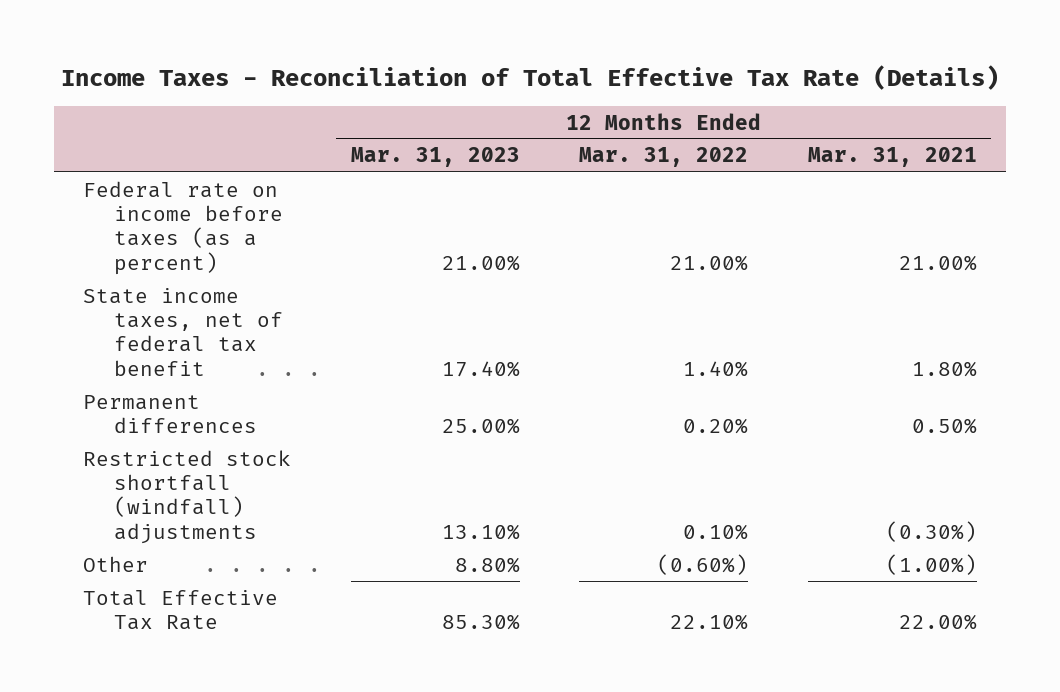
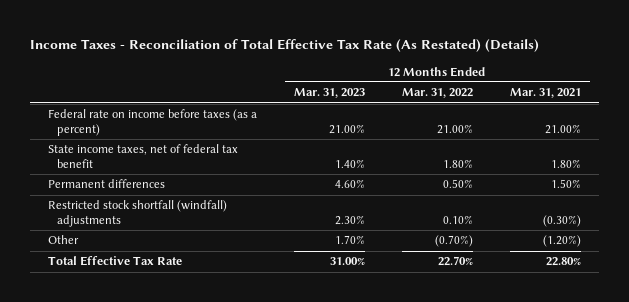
- Income Taxes - Reconciliation of Total Effective Tax Rate (Details)
+ Income Taxes - Reconciliation of Total Effective Tax Rate (As Restated) (Details)
- State income taxes, net of federal tax benefit | 17.40% | 1.40% | 1.80%
- Permanent differences | 25.00% | 0.20% | 0.50%
- Restricted stock shortfall (windfall) adjustments | 13.10% | 0.10% | (0.30%)
- Other | 8.80% | (0.60%) | (1.00%)
- Total Effective Tax Rate | 85.30% | 22.10% | 22.00%
+ State income taxes, net of federal tax benefit | 1.40% | 1.80% | 1.80%
+ Permanent differences | 4.60% | 0.50% | 1.50%
+ Restricted stock shortfall (windfall) adjustments | 2.30% | 0.10% | (0.30%)
+ Other | 1.70% | (0.70%) | (1.20%)
+ Total Effective Tax Rate | 31.00% | 22.70% | 22.80%

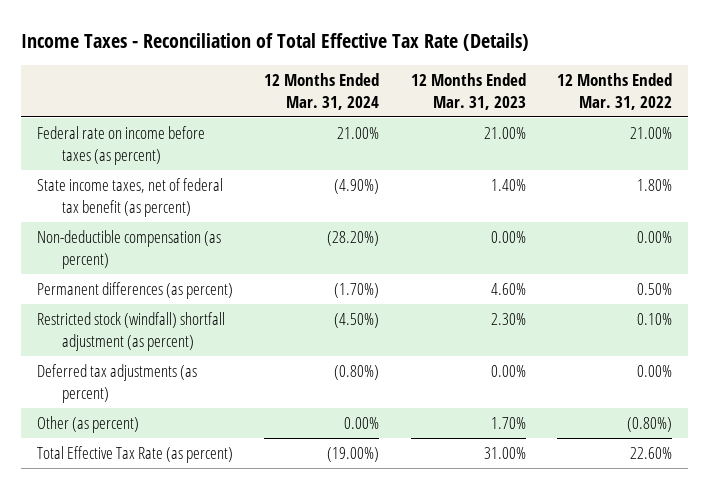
- Income Taxes - Reconciliation of Total Effective Tax Rate (As Restated) (Details)
+ Income Taxes - Reconciliation of Total Effective Tax Rate (Details)
- | 12 Months Ended Mar. 31, 2023 | 12 Months Ended Mar. 31, 2022 | 12 Months Ended Mar. 31, 2021
+ | 12 Months Ended Mar. 31, 2024 | 12 Months Ended Mar. 31, 2023 | 12 Months Ended Mar. 31, 2022
- Federal rate on income before taxes (as a percent) | 21.00% | 21.00% | 21.00%
- State income taxes, net of federal tax benefit | 1.40% | 1.80% | 1.80%
- Permanent differences | 4.60% | 0.50% | 1.50%
- Restricted stock shortfall (windfall) adjustments | 2.30% | 0.10% | (0.30%)
- Other | 1.70% | (0.70%) | (1.20%)
- Total Effective Tax Rate | 31.00% | 22.70% | 22.80%
+ Federal rate on income before taxes (as percent) | 21.00% | 21.00% | 21.00%
+ State income taxes, net of federal tax benefit (as percent) | (4.90%) | 1.40% | 1.80%
+ Non-deductible compensation (as percent) | (28.20%) | 0.00% | 0.00%
+ Permanent differences (as percent) | (1.70%) | 4.60% | 0.50%
+ Restricted stock (windfall) shortfall adjustment (as percent) | (4.50%) | 2.30% | 0.10%
+ Deferred tax adjustments (as percent) | (0.80%) | 0.00% | 0.00%
+ Other (as percent) | 0.00% | 1.70% | (0.80%)
+ Total Effective Tax Rate (as percent) | (19.00%) | 31.00% | 22.60%

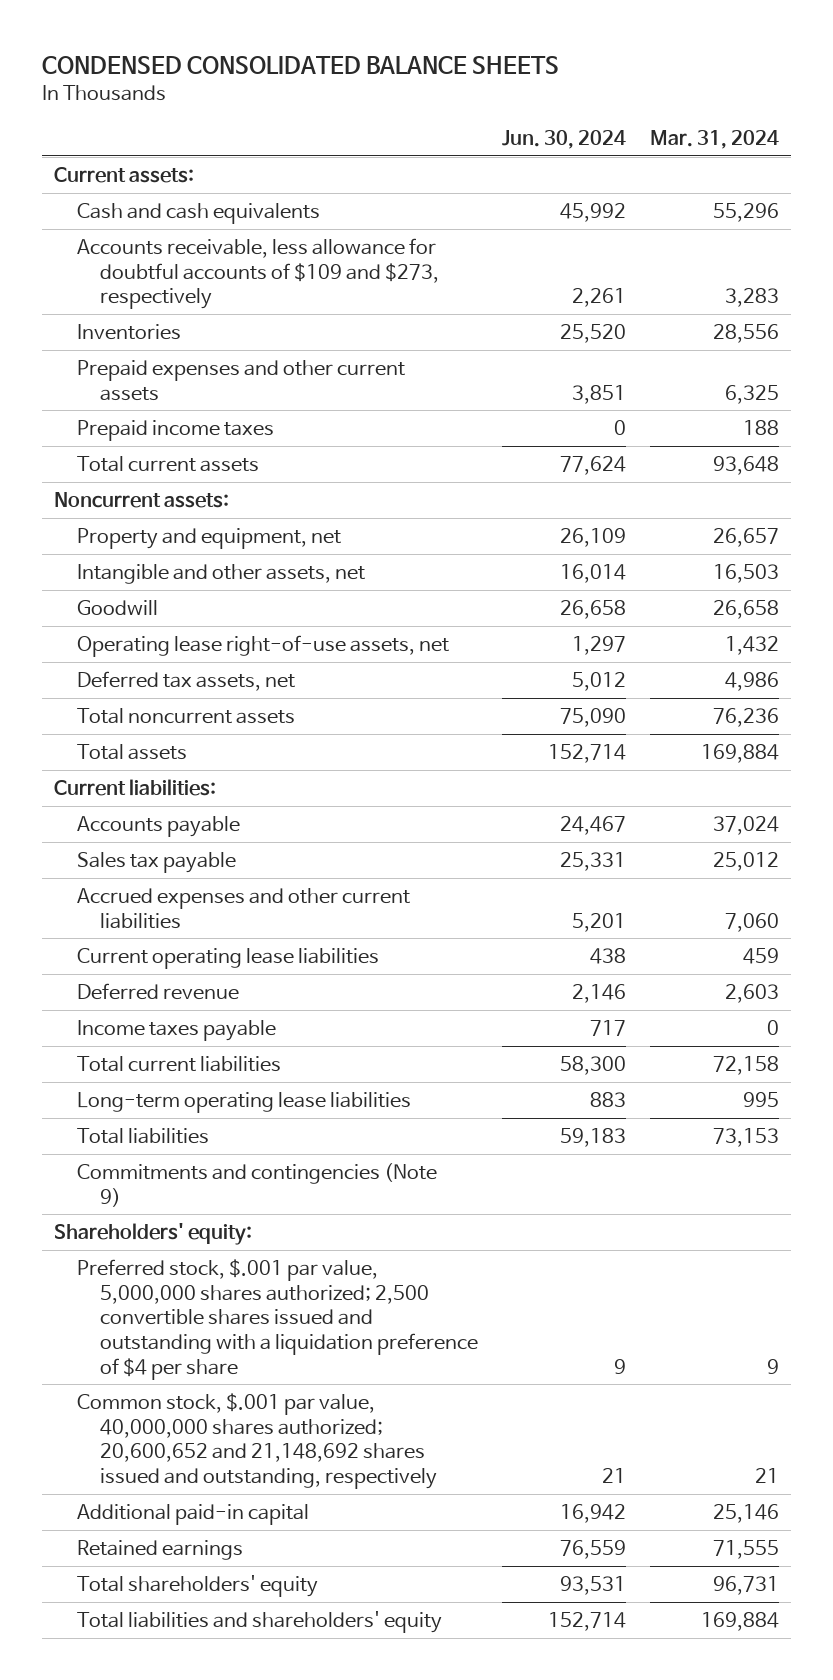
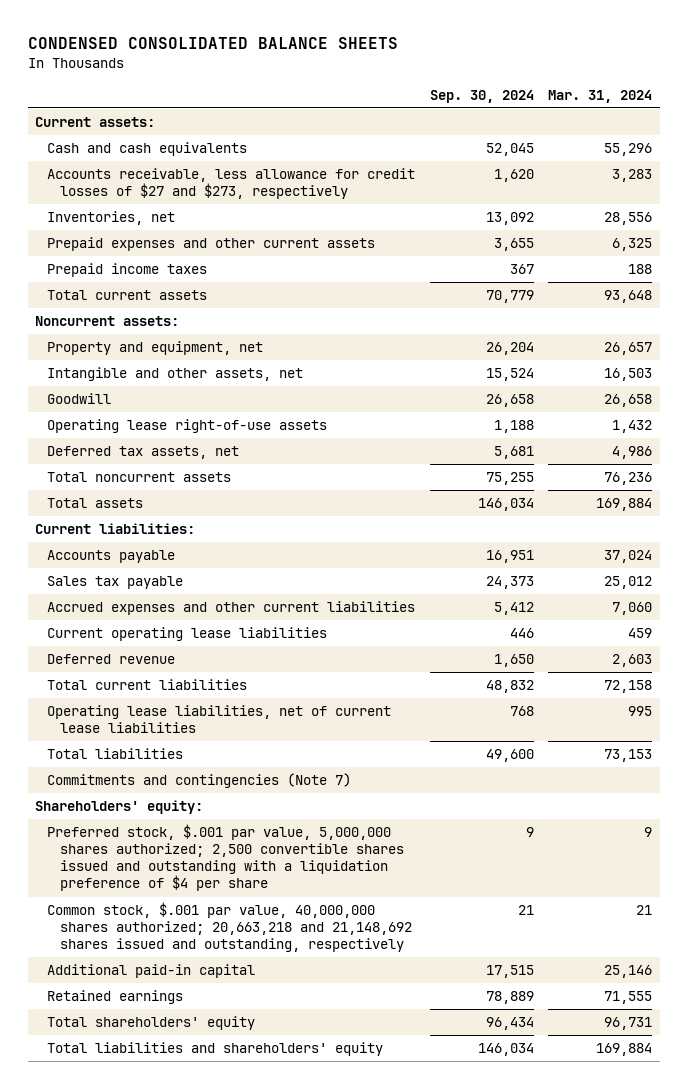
- | Jun. 30, 2024 | Mar. 31, 2024
+ | Sep. 30, 2024 | Mar. 31, 2024
- Accounts receivable, less allowance for doubtful accounts of $109 and $273, respectively | 2,261 | 3,283
- Inventories | 25,520 | 28,556
+ Accounts receivable, less allowance for credit losses of $27 and $273, respectively | 1,620 | 3,283
+ Inventories, net | 13,092 | 28,556
- Operating lease right-of-use assets, net | 1,297 | 1,432
+ Operating lease right-of-use assets | 1,188 | 1,432
- Income taxes payable | 717 | 0
- Long-term operating lease liabilities | 883 | 995
+ Operating lease liabilities, net of current lease liabilities | 768 | 995
- Commitments and contingencies (Note 9)
+ Commitments and contingencies (Note 7)
- Common stock, $.001 par value, 40,000,000 shares authorized; 20,600,652 and 21,148,692 shares issued and outstanding, respectively | 21 | 21
+ Common stock, $.001 par value, 40,000,000 shares authorized; 20,663,218 and 21,148,692 shares issued and outstanding, respectively | 21 | 21

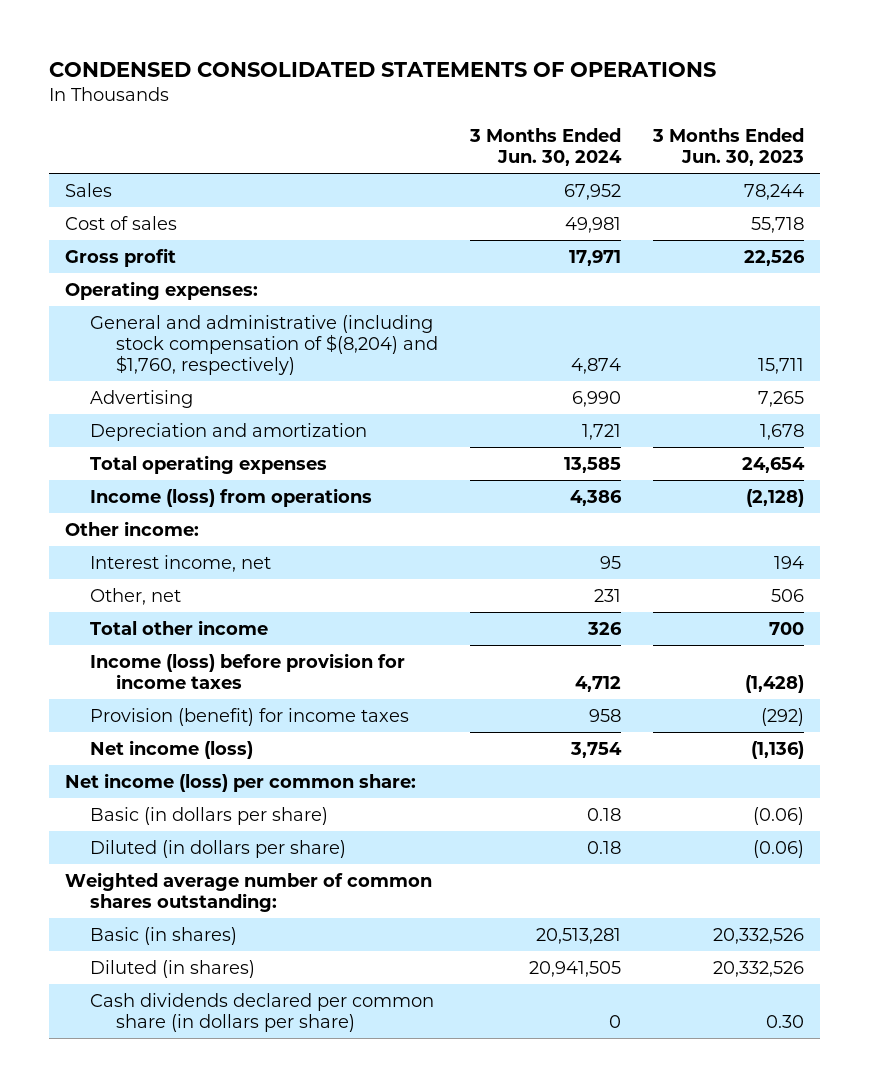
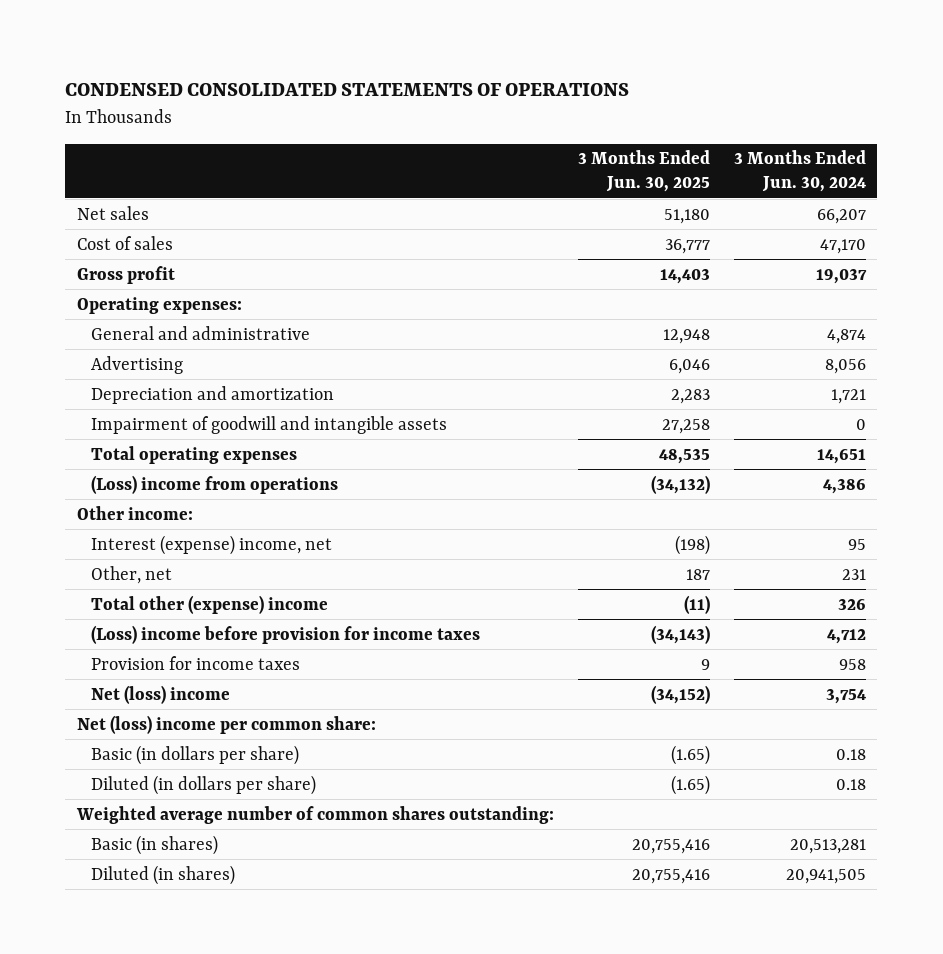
- | 3 Months Ended Jun. 30, 2024 | 3 Months Ended Jun. 30, 2023
+ | 3 Months Ended Jun. 30, 2025 | 3 Months Ended Jun. 30, 2024
- Sales | 67,952 | 78,244
- Cost of sales | 49,981 | 55,718
- Gross profit | 17,971 | 22,526
+ Net sales | 51,180 | 66,207
+ Cost of sales | 36,777 | 47,170
+ Gross profit | 14,403 | 19,037
- General and administrative (including stock compensation of $(8,204) and $1,760, respectively) | 4,874 | 15,711
- Advertising | 6,990 | 7,265
+ General and administrative | 12,948 | 4,874
+ Advertising | 6,046 | 8,056
- Total operating expenses | 13,585 | 24,654
- Income (loss) from operations | 4,386 | (2,128)
+ Impairment of goodwill and intangible assets | 27,258 | 0
+ Total operating expenses | 48,535 | 14,651
+ (Loss) income from operations | (34,132) | 4,386
- Interest income, net | 95 | 194
+ Interest (expense) income, net | (198) | 95
- Total other income | 326 | 700
- Income (loss) before provision for income taxes | 4,712 | (1,428)
- Provision (benefit) for income taxes | 958 | (292)
- Net income (loss) | 3,754 | (1,136)
- Net income (loss) per common share:
+ Total other (expense) income | (11) | 326
+ (Loss) income before provision for income taxes | (34,143) | 4,712
+ Provision for income taxes | 9 | 958
+ Net (loss) income | (34,152) | 3,754
+ Net (loss) income per common share:
- Cash dividends declared per common share (in dollars per share) | 0 | 0.30

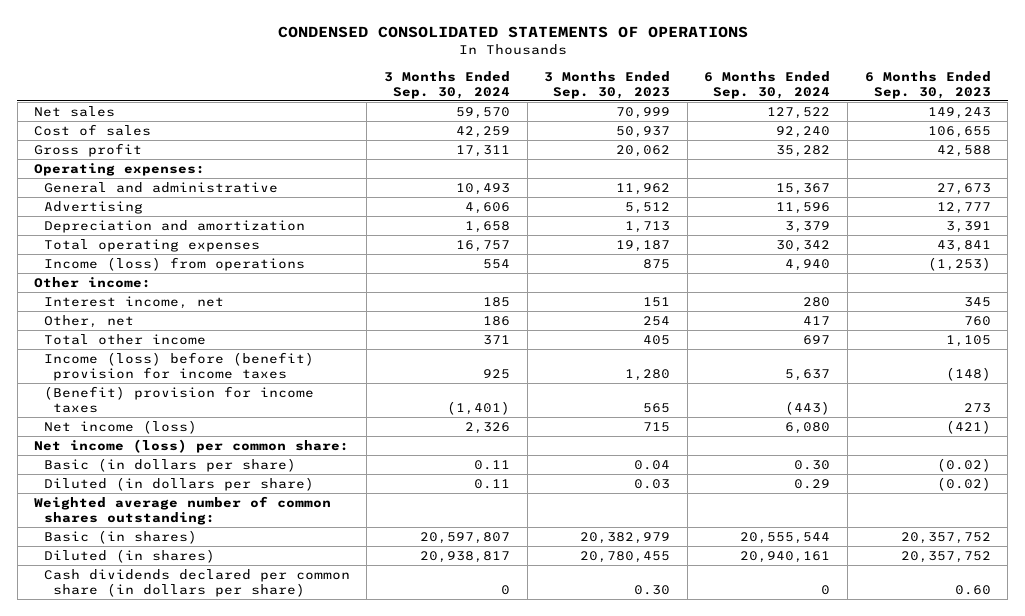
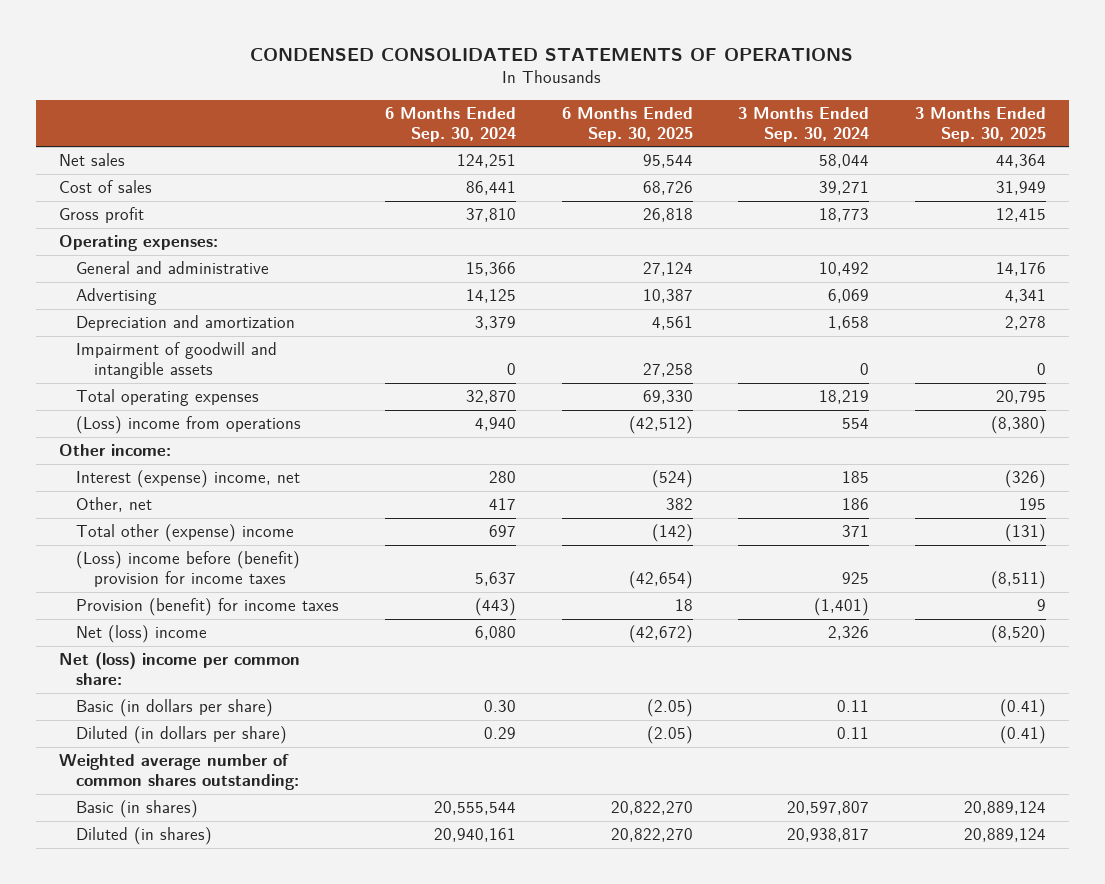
- | 3 Months Ended Sep. 30, 2024 | 3 Months Ended Sep. 30, 2023 | 6 Months Ended Sep. 30, 2024 | 6 Months Ended Sep. 30, 2023
+ | 6 Months Ended Sep. 30, 2024 | 6 Months Ended Sep. 30, 2025 | 3 Months Ended Sep. 30, 2024 | 3 Months Ended Sep. 30, 2025
- Net sales | 59,570 | 70,999 | 127,522 | 149,243
- Cost of sales | 42,259 | 50,937 | 92,240 | 106,655
- Gross profit | 17,311 | 20,062 | 35,282 | 42,588
+ Net sales | 124,251 | 95,544 | 58,044 | 44,364
+ Cost of sales | 86,441 | 68,726 | 39,271 | 31,949
+ Gross profit | 37,810 | 26,818 | 18,773 | 12,415
- General and administrative | 10,493 | 11,962 | 15,367 | 27,673
- Advertising | 4,606 | 5,512 | 11,596 | 12,777
+ General and administrative | 15,366 | 27,124 | 10,492 | 14,176
+ Advertising | 14,125 | 10,387 | 6,069 | 4,341
- Total operating expenses | 16,757 | 19,187 | 30,342 | 43,841
- Income (loss) from operations | 554 | 875 | 4,940 | (1,253)
+ Impairment of goodwill and intangible assets | 0 | 27,258 | 0 | 0
+ Total operating expenses | 32,870 | 69,330 | 18,219 | 20,795
+ (Loss) income from operations | 4,940 | (42,512) | 554 | (8,380)
- Interest income, net | 185 | 151 | 280 | 345
+ Interest (expense) income, net | 280 | (524) | 185 | (326)
- Total other income | 371 | 405 | 697 | 1,105
- Income (loss) before (benefit) provision for income taxes | 925 | 1,280 | 5,637 | (148)
- (Benefit) provision for income taxes | (1,401) | 565 | (443) | 273
- Net income (loss) | 2,326 | 715 | 6,080 | (421)
- Net income (loss) per common share:
+ Total other (expense) income | 697 | (142) | 371 | (131)
+ (Loss) income before (benefit) provision for income taxes | 5,637 | (42,654) | 925 | (8,511)
+ Provision (benefit) for income taxes | (443) | 18 | (1,401) | 9
+ Net (loss) income | 6,080 | (42,672) | 2,326 | (8,520)
+ Net (loss) income per common share:
- Cash dividends declared per common share (in dollars per share) | 0 | 0.30 | 0 | 0.60

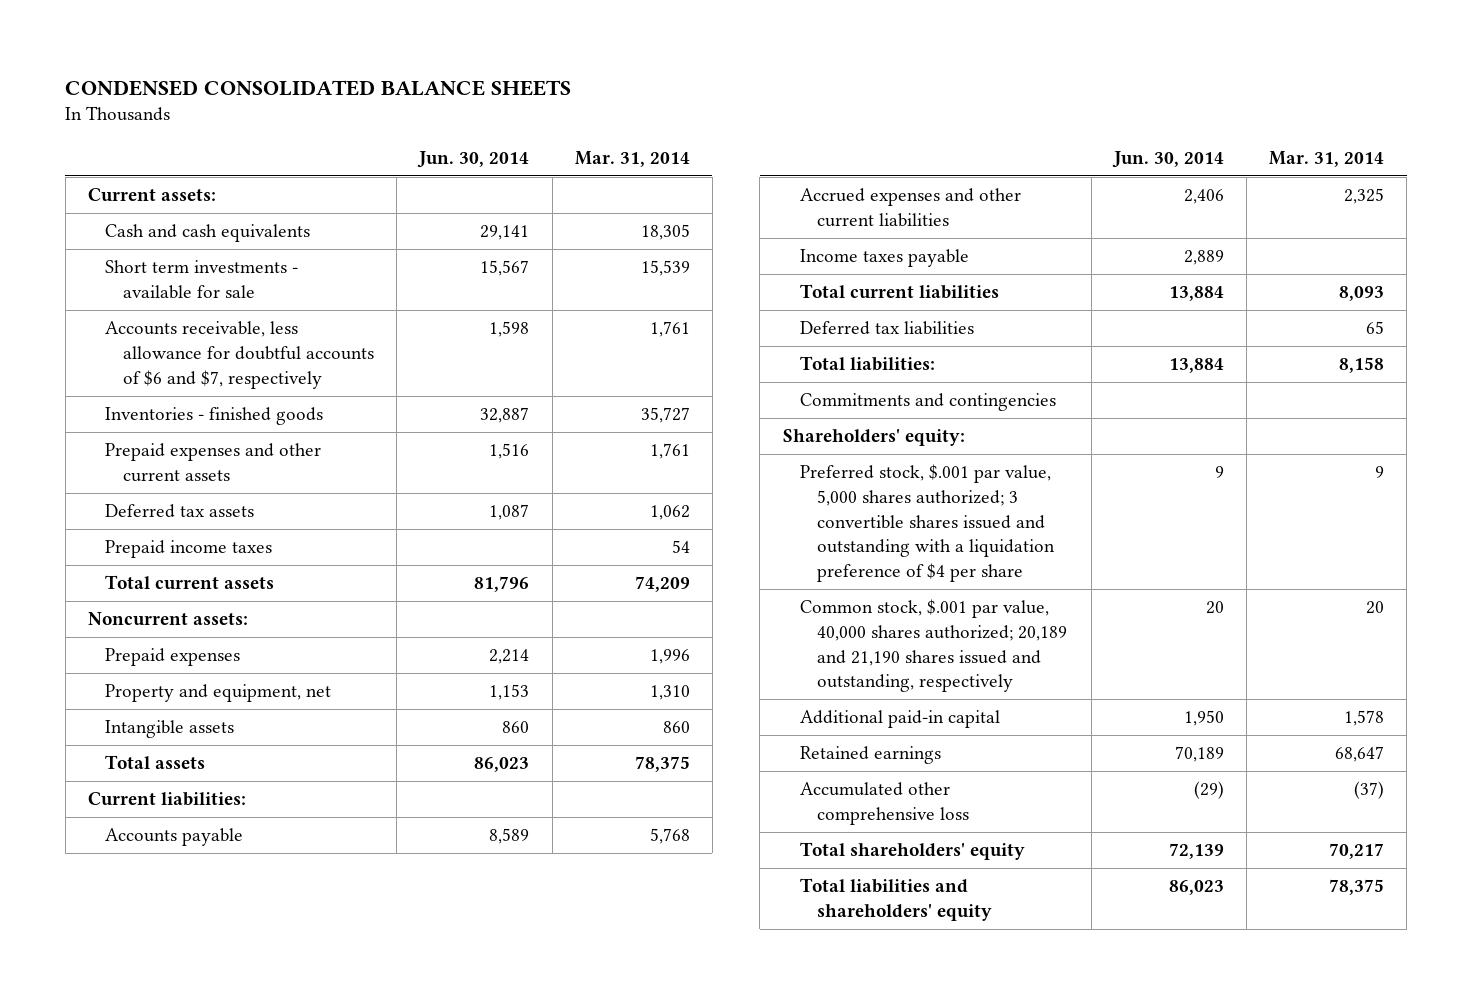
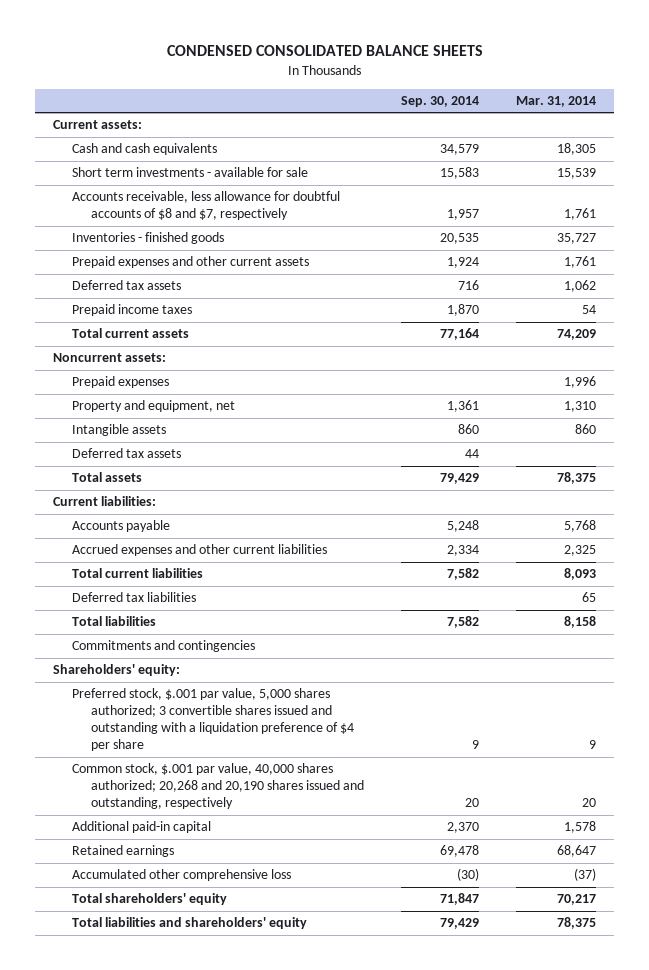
- | Jun. 30, 2014 | Mar. 31, 2014
+ | Sep. 30, 2014 | Mar. 31, 2014
- Accounts receivable, less allowance for doubtful accounts of $6 and $7, respectively | 1,598 | 1,761
+ Accounts receivable, less allowance for doubtful accounts of $8 and $7, respectively | 1,957 | 1,761
+ Deferred tax assets | 44 |
- Income taxes payable | 2,889 |
- Total liabilities: | 13,884 | 8,158
+ Total liabilities | 7,582 | 8,158
- Common stock, $.001 par value, 40,000 shares authorized; 20,189 and 21,190 shares issued and outstanding, respectively | 20 | 20
+ Common stock, $.001 par value, 40,000 shares authorized; 20,268 and 20,190 shares issued and outstanding, respectively | 20 | 20

